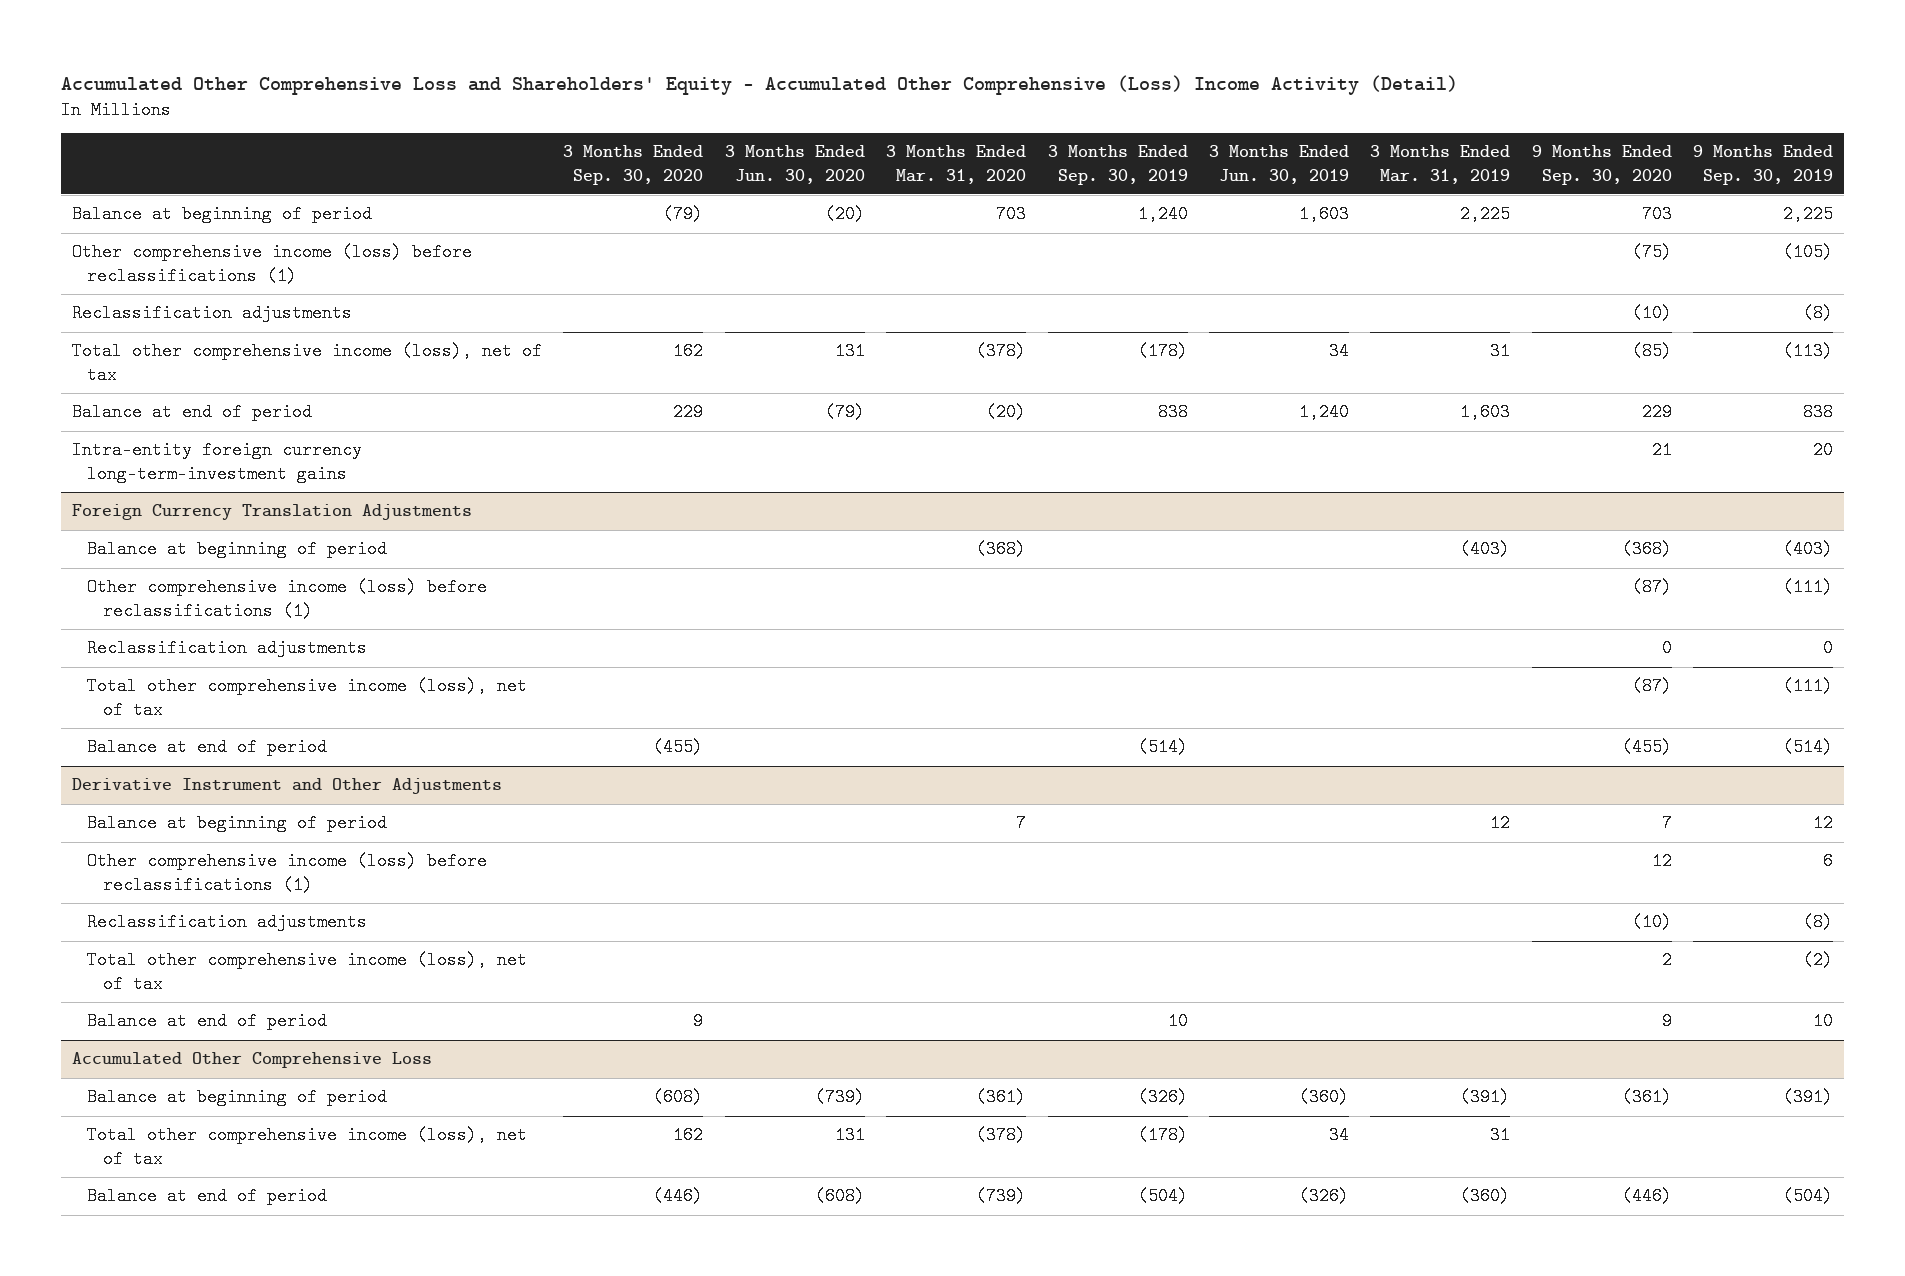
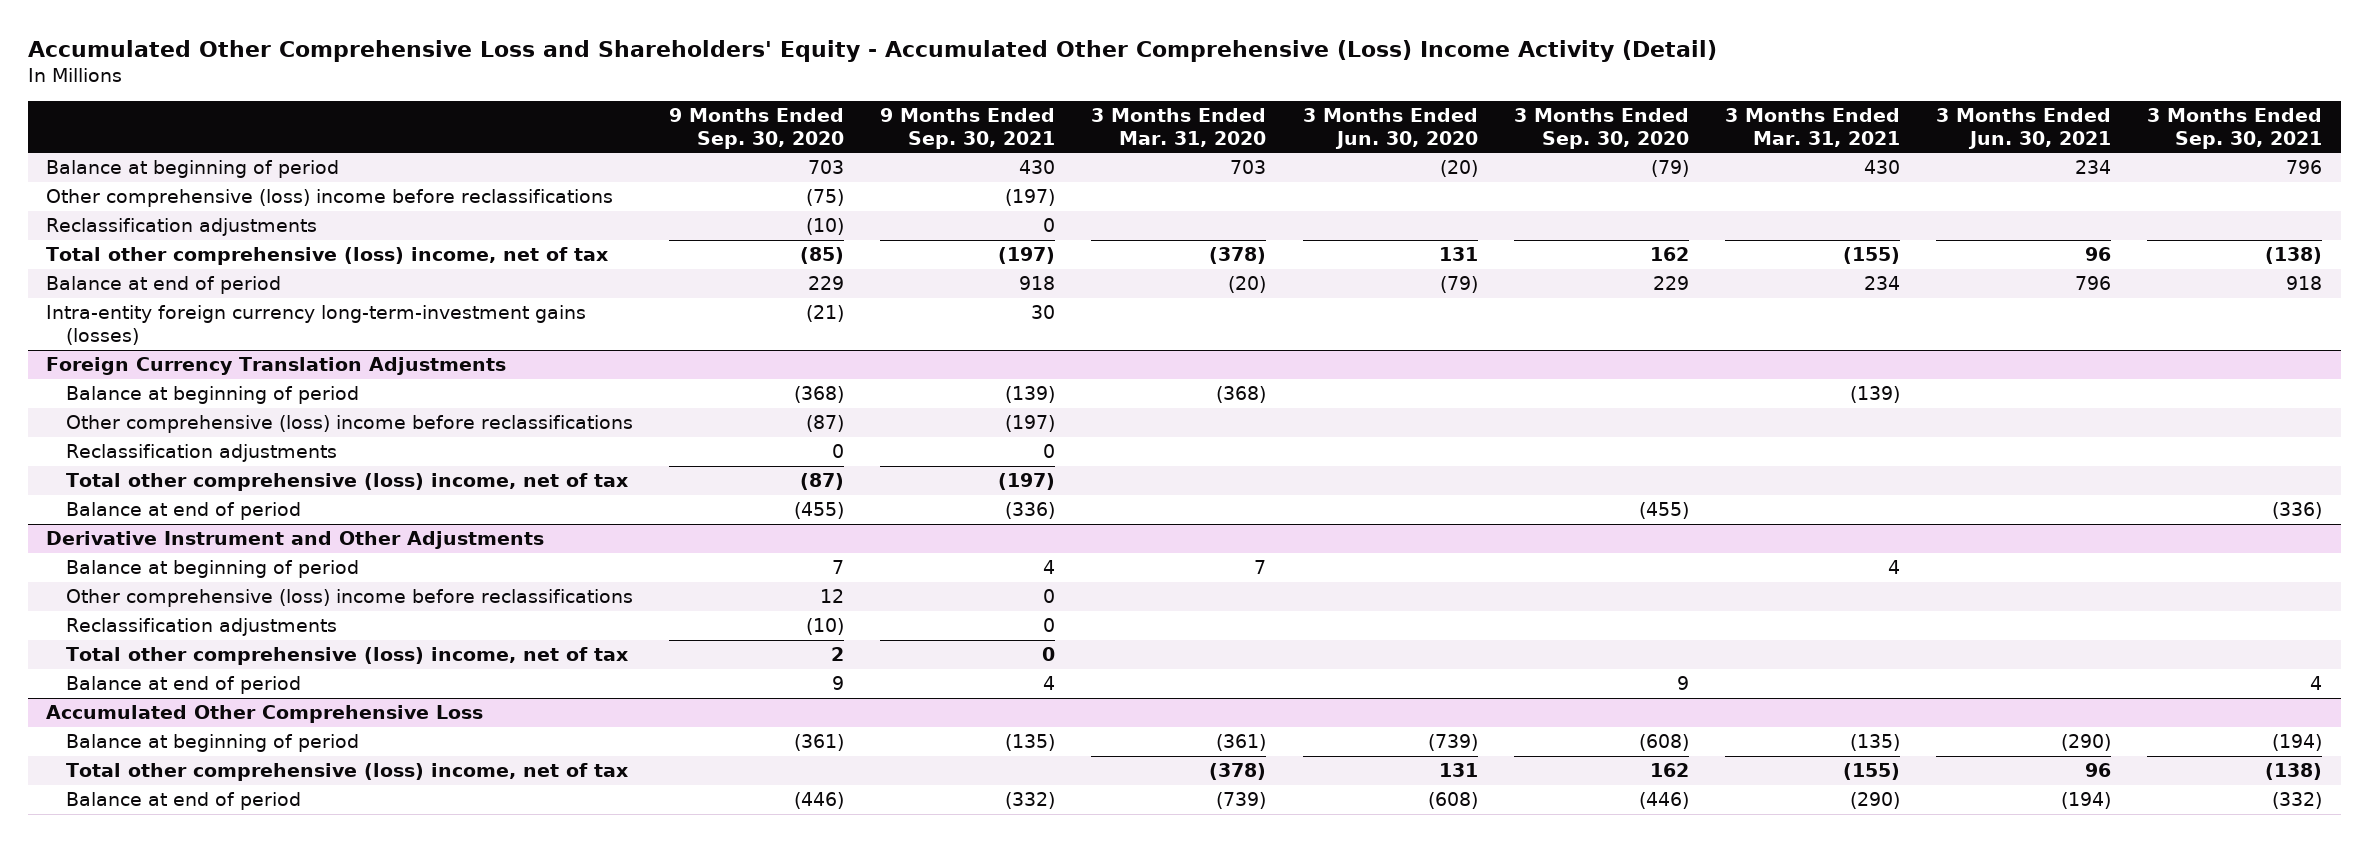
- | 3 Months Ended Sep. 30, 2020 | 3 Months Ended Jun. 30, 2020 | 3 Months Ended Mar. 31, 2020 | 3 Months Ended Sep. 30, 2019 | 3 Months Ended Jun. 30, 2019 | 3 Months Ended Mar. 31, 2019 | 9 Months Ended Sep. 30, 2020 | 9 Months Ended Sep. 30, 2019
+ | 9 Months Ended Sep. 30, 2020 | 9 Months Ended Sep. 30, 2021 | 3 Months Ended Mar. 31, 2020 | 3 Months Ended Jun. 30, 2020 | 3 Months Ended Sep. 30, 2020 | 3 Months Ended Mar. 31, 2021 | 3 Months Ended Jun. 30, 2021 | 3 Months Ended Sep. 30, 2021
- Other comprehensive income (loss) before reclassifications (1) | | | | | | | (75) | (105)
+ Other comprehensive (loss) income before reclassifications | (75) | (197) | | | | | |
- Total other comprehensive income (loss), net of tax | 162 | 131 | (378) | (178) | 34 | 31 | (85) | (113)
+ Total other comprehensive (loss) income, net of tax | (85) | (197) | (378) | 131 | 162 | (155) | 96 | (138)
- Intra-entity foreign currency long-term-investment gains | | | | | | | 21 | 20
+ Intra-entity foreign currency long-term-investment gains (losses) | (21) | 30 | | | | | |
@ Foreign Currency Translation Adjustments
- Other comprehensive income (loss) before reclassifications (1) | | | | | | | (87) | (111)
+ Other comprehensive (loss) income before reclassifications | (87) | (197) | | | | | |
- Total other comprehensive income (loss), net of tax | | | | | | | (87) | (111)
+ Total other comprehensive (loss) income, net of tax | (87) | (197) | | | | | |
@ Derivative Instrument and Other Adjustments
- Other comprehensive income (loss) before reclassifications (1) | | | | | | | 12 | 6
+ Other comprehensive (loss) income before reclassifications | 12 | 0 | | | | | |
- Total other comprehensive income (loss), net of tax | | | | | | | 2 | (2)
+ Total other comprehensive (loss) income, net of tax | 2 | 0 | | | | | |
@ Accumulated Other Comprehensive Loss
- Total other comprehensive income (loss), net of tax | 162 | 131 | (378) | (178) | 34 | 31 | |
+ Total other comprehensive (loss) income, net of tax | | | (378) | 131 | 162 | (155) | 96 | (138)

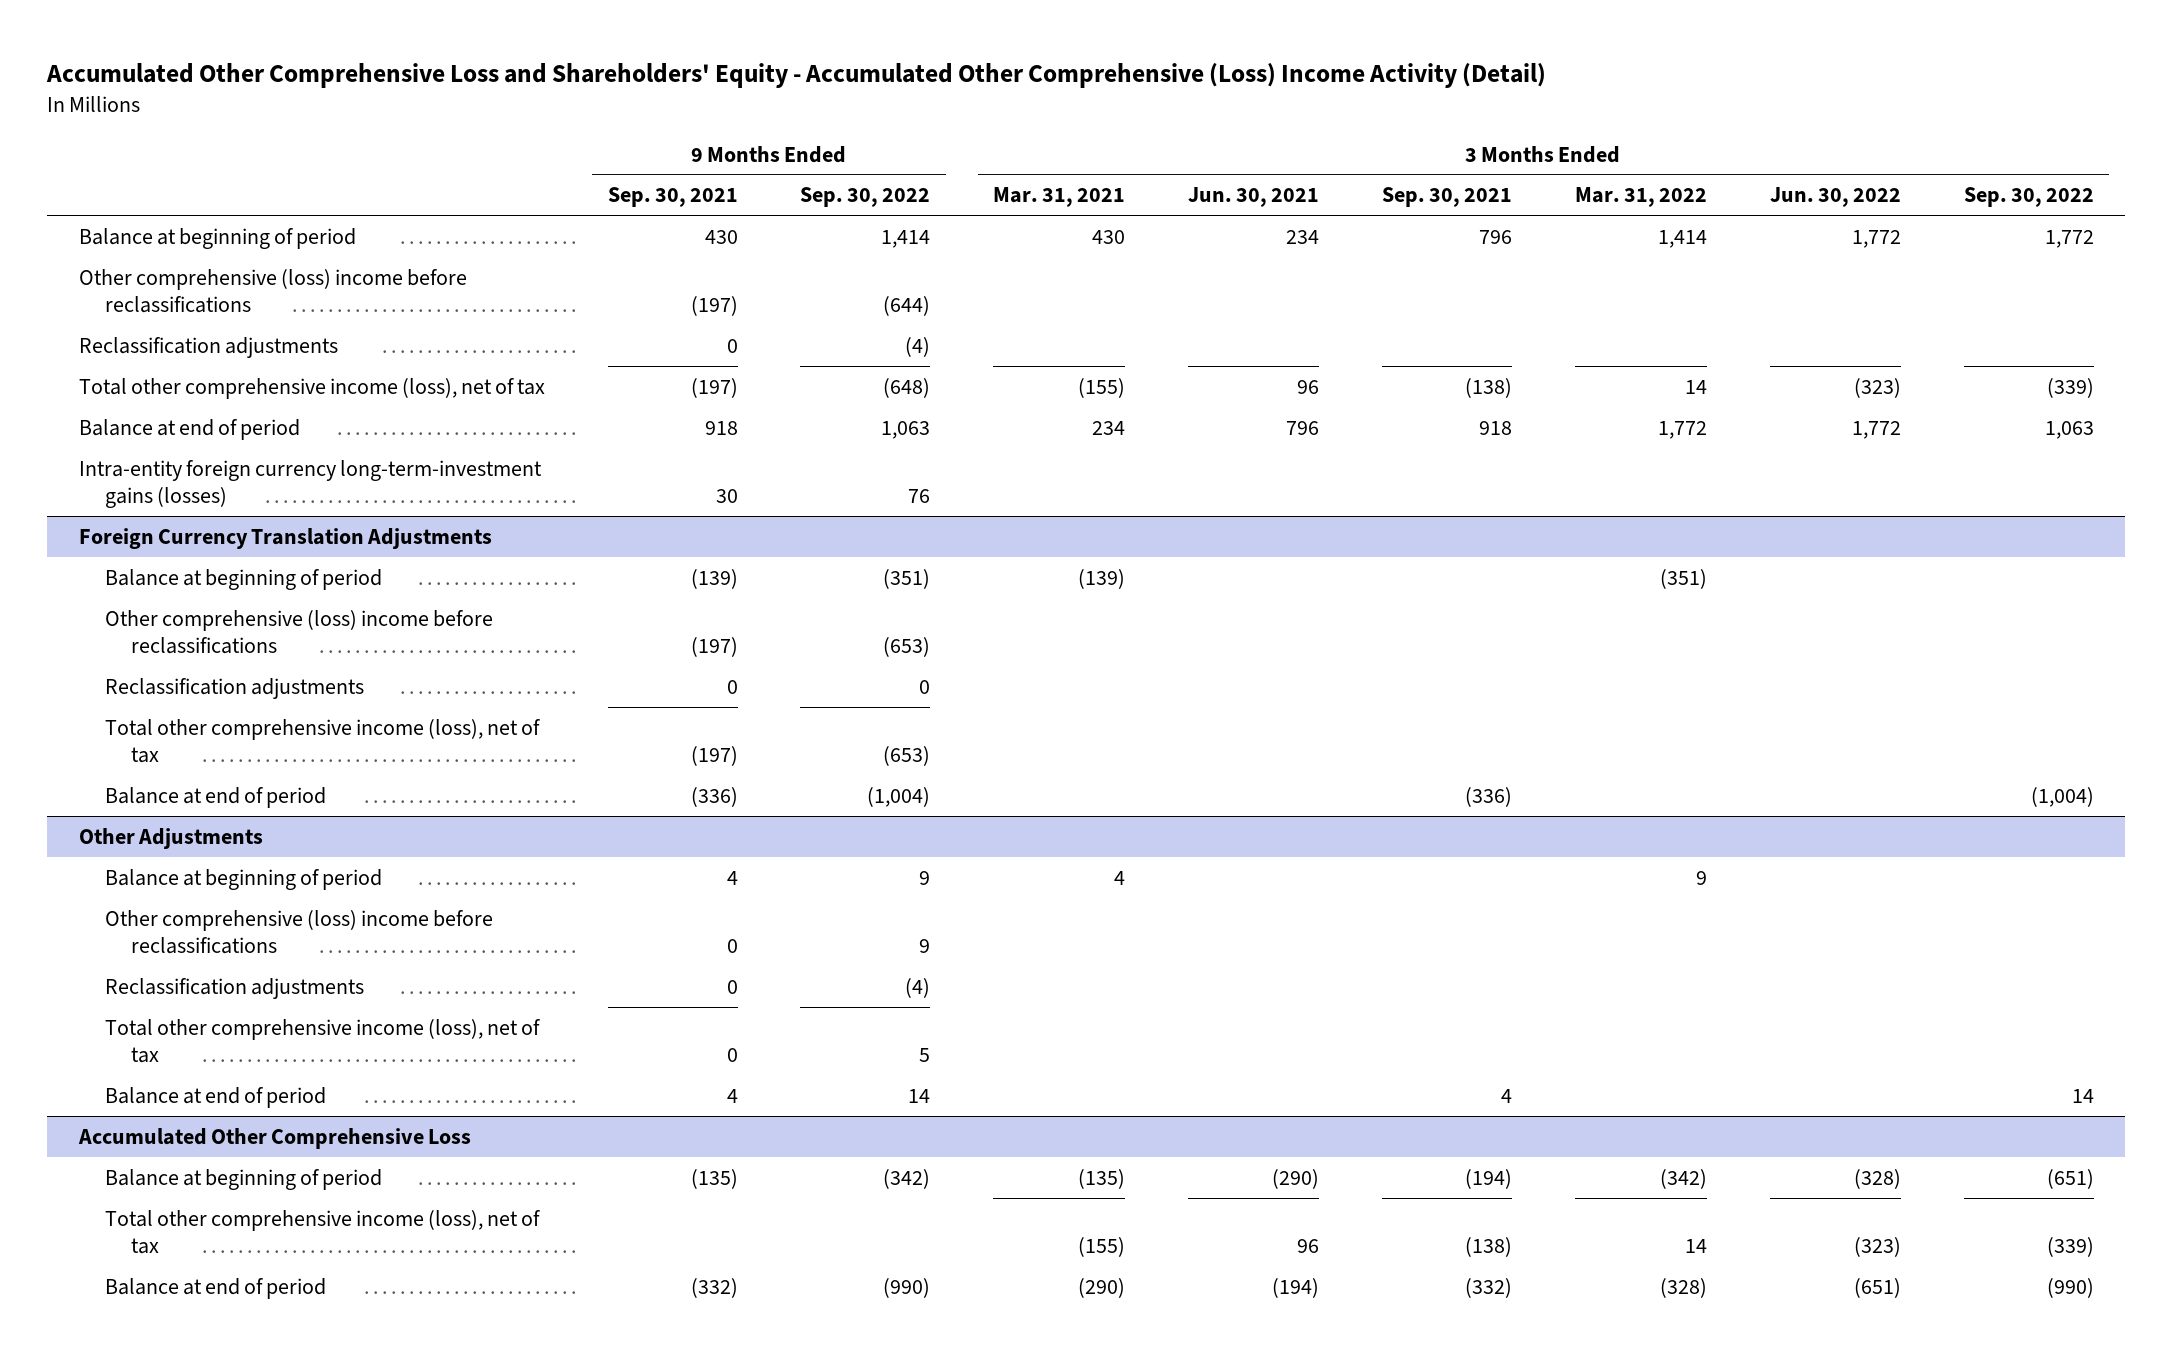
- | 9 Months Ended Sep. 30, 2020 | 9 Months Ended Sep. 30, 2021 | 3 Months Ended Mar. 31, 2020 | 3 Months Ended Jun. 30, 2020 | 3 Months Ended Sep. 30, 2020 | 3 Months Ended Mar. 31, 2021 | 3 Months Ended Jun. 30, 2021 | 3 Months Ended Sep. 30, 2021
+ | 9 Months Ended Sep. 30, 2021 | 9 Months Ended Sep. 30, 2022 | 3 Months Ended Mar. 31, 2021 | 3 Months Ended Jun. 30, 2021 | 3 Months Ended Sep. 30, 2021 | 3 Months Ended Mar. 31, 2022 | 3 Months Ended Jun. 30, 2022 | 3 Months Ended Sep. 30, 2022
- Total other comprehensive (loss) income, net of tax | (85) | (197) | (378) | 131 | 162 | (155) | 96 | (138)
+ Total other comprehensive income (loss), net of tax | (197) | (648) | (155) | 96 | (138) | 14 | (323) | (339)
@ Foreign Currency Translation Adjustments
- Total other comprehensive (loss) income, net of tax | (87) | (197) | | | | | |
+ Total other comprehensive income (loss), net of tax | (197) | (653) | | | | | |
- Derivative Instrument and Other Adjustments
+ Other Adjustments
- Total other comprehensive (loss) income, net of tax | 2 | 0 | | | | | |
+ Total other comprehensive income (loss), net of tax | 0 | 5 | | | | | |
@ Accumulated Other Comprehensive Loss
- Total other comprehensive (loss) income, net of tax | | | (378) | 131 | 162 | (155) | 96 | (138)
+ Total other comprehensive income (loss), net of tax | | | (155) | 96 | (138) | 14 | (323) | (339)

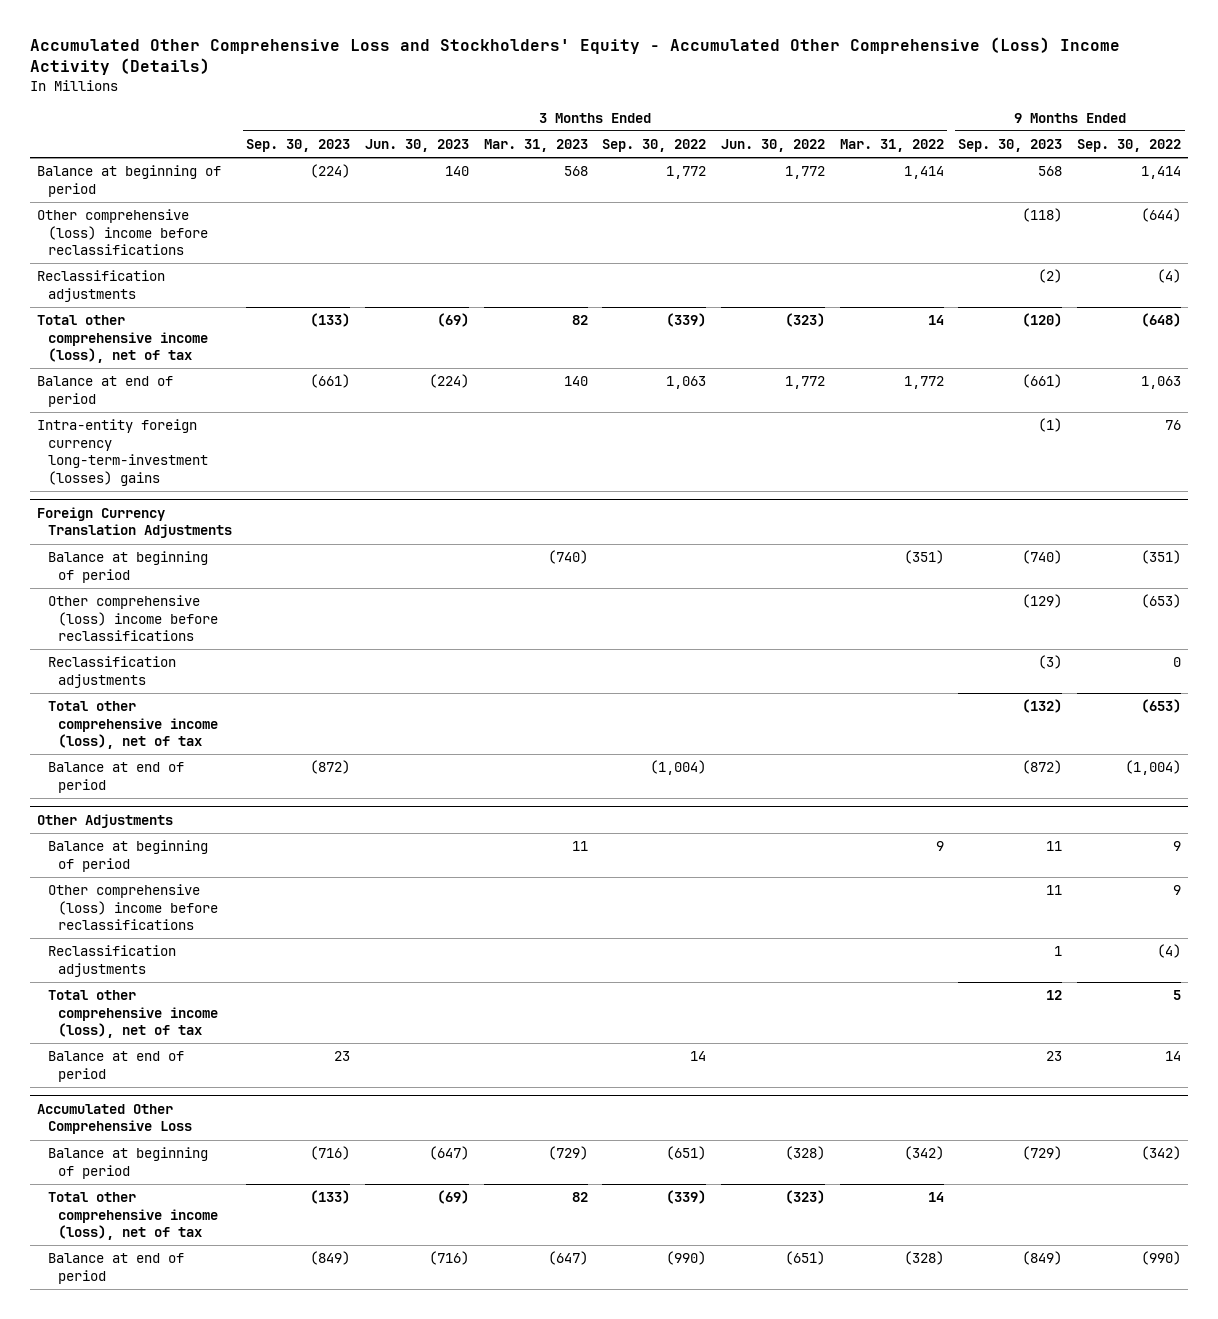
- Accumulated Other Comprehensive Loss and Shareholders' Equity - Accumulated Other Comprehensive (Loss) Income Activity (Detail)
+ Accumulated Other Comprehensive Loss and Stockholders' Equity - Accumulated Other Comprehensive (Loss) Income Activity (Details)
- | 9 Months Ended Sep. 30, 2021 | 9 Months Ended Sep. 30, 2022 | 3 Months Ended Mar. 31, 2021 | 3 Months Ended Jun. 30, 2021 | 3 Months Ended Sep. 30, 2021 | 3 Months Ended Mar. 31, 2022 | 3 Months Ended Jun. 30, 2022 | 3 Months Ended Sep. 30, 2022
+ | 3 Months Ended Sep. 30, 2023 | 3 Months Ended Jun. 30, 2023 | 3 Months Ended Mar. 31, 2023 | 3 Months Ended Sep. 30, 2022 | 3 Months Ended Jun. 30, 2022 | 3 Months Ended Mar. 31, 2022 | 9 Months Ended Sep. 30, 2023 | 9 Months Ended Sep. 30, 2022
- Intra-entity foreign currency long-term-investment gains (losses) | 30 | 76 | | | | | |
+ Intra-entity foreign currency long-term-investment (losses) gains | | | | | | | (1) | 76

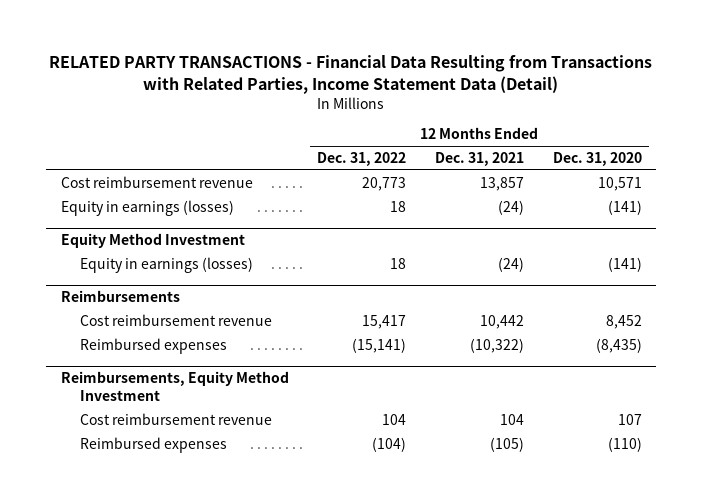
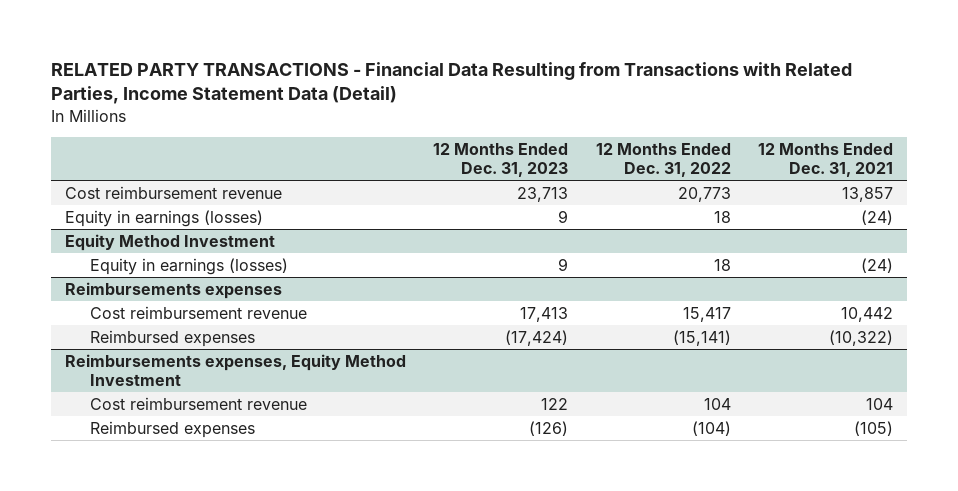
- | 12 Months Ended Dec. 31, 2022 | 12 Months Ended Dec. 31, 2021 | 12 Months Ended Dec. 31, 2020
+ | 12 Months Ended Dec. 31, 2023 | 12 Months Ended Dec. 31, 2022 | 12 Months Ended Dec. 31, 2021
- Reimbursements
+ Reimbursements expenses
- Reimbursements, Equity Method Investment
+ Reimbursements expenses, Equity Method Investment

